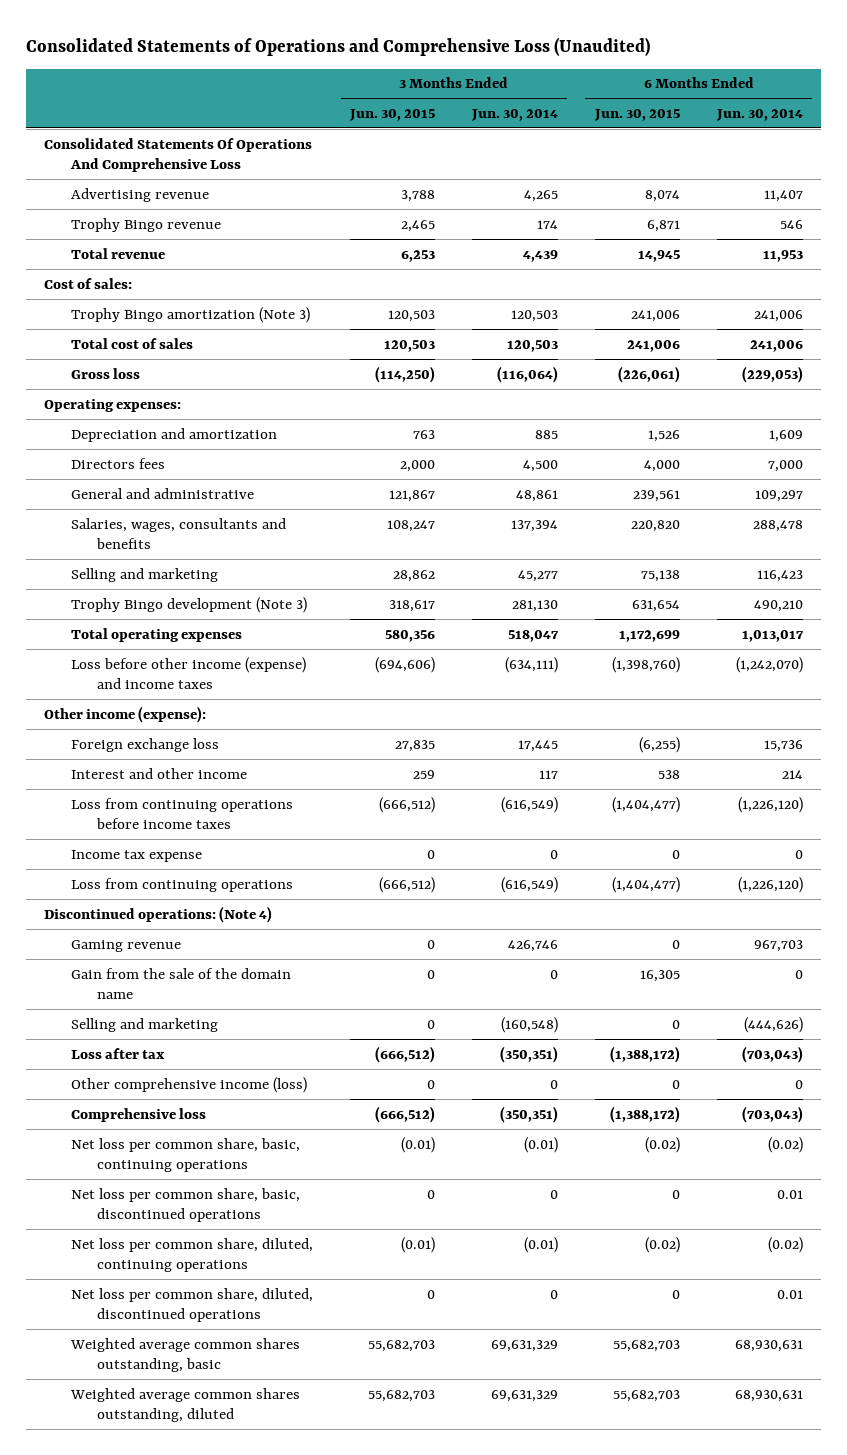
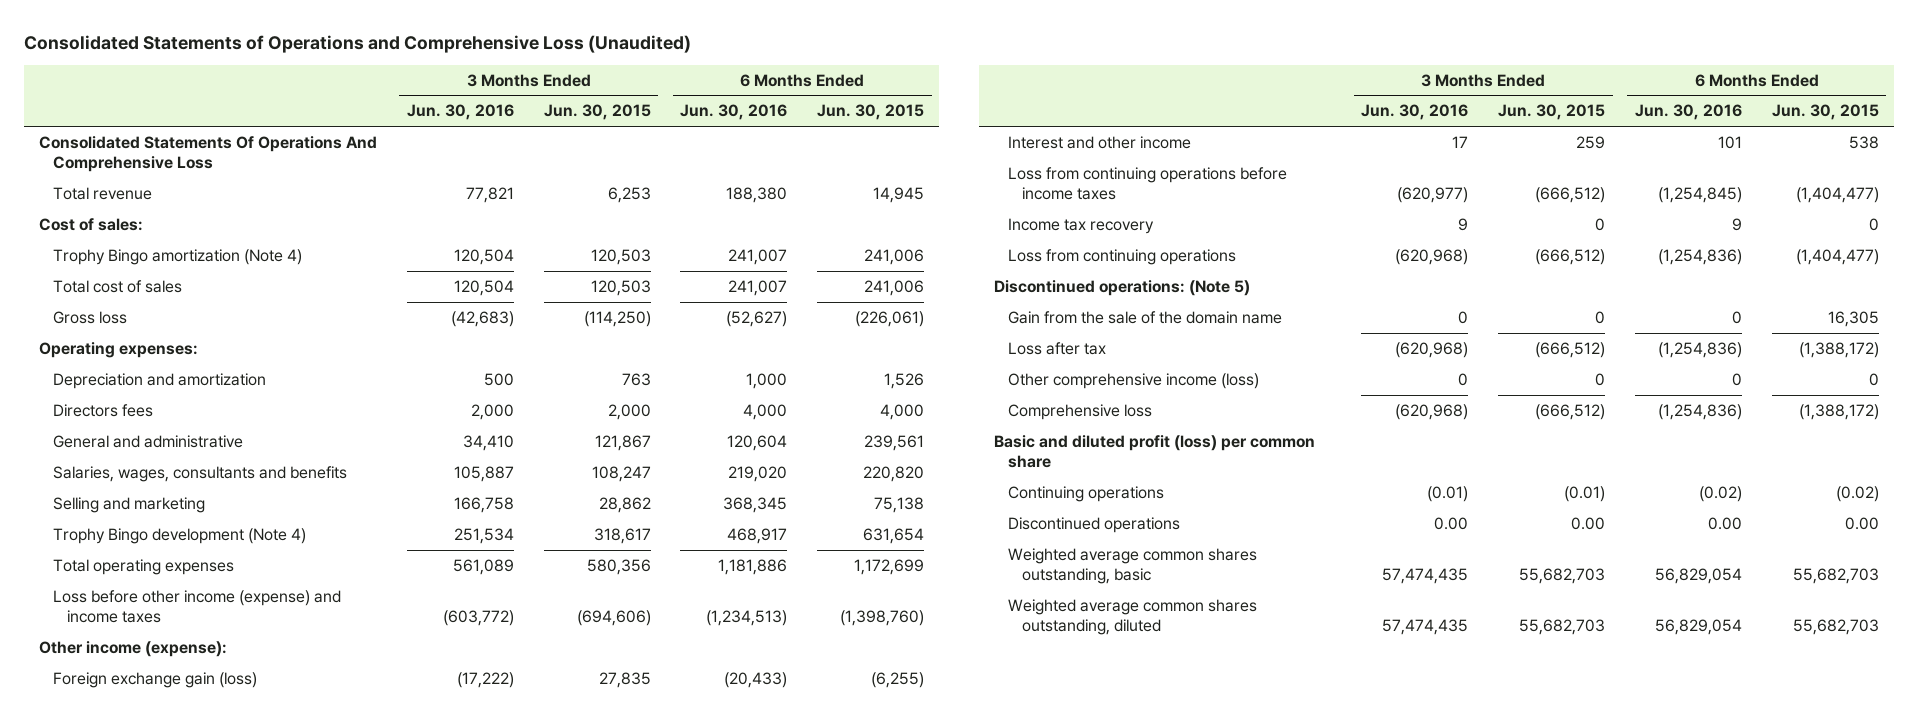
- | 3 Months Ended Jun. 30, 2015 | 3 Months Ended Jun. 30, 2014 | 6 Months Ended Jun. 30, 2015 | 6 Months Ended Jun. 30, 2014
+ | 3 Months Ended Jun. 30, 2016 | 3 Months Ended Jun. 30, 2015 | 6 Months Ended Jun. 30, 2016 | 6 Months Ended Jun. 30, 2015
- Advertising revenue | 3,788 | 4,265 | 8,074 | 11,407
- Trophy Bingo revenue | 2,465 | 174 | 6,871 | 546
- Trophy Bingo amortization (Note 3) | 120,503 | 120,503 | 241,006 | 241,006
+ Trophy Bingo amortization (Note 4) | 120,504 | 120,503 | 241,007 | 241,006
- Trophy Bingo development (Note 3) | 318,617 | 281,130 | 631,654 | 490,210
+ Trophy Bingo development (Note 4) | 251,534 | 318,617 | 468,917 | 631,654
- Foreign exchange loss | 27,835 | 17,445 | (6,255) | 15,736
+ Foreign exchange gain (loss) | (17,222) | 27,835 | (20,433) | (6,255)
- Income tax expense | 0 | 0 | 0 | 0
+ Income tax recovery | 9 | 0 | 9 | 0
- Discontinued operations: (Note 4)
- Gaming revenue | 0 | 426,746 | 0 | 967,703
+ Discontinued operations: (Note 5)
- Selling and marketing | 0 | (160,548) | 0 | (444,626)
- Net loss per common share, basic, continuing operations | (0.01) | (0.01) | (0.02) | (0.02)
- Net loss per common share, basic, discontinued operations | 0 | 0 | 0 | 0.01
- Net loss per common share, diluted, continuing operations | (0.01) | (0.01) | (0.02) | (0.02)
- Net loss per common share, diluted, discontinued operations | 0 | 0 | 0 | 0.01
+ Basic and diluted profit (loss) per common share
+ Continuing operations | (0.01) | (0.01) | (0.02) | (0.02)
+ Discontinued operations | 0.00 | 0.00 | 0.00 | 0.00

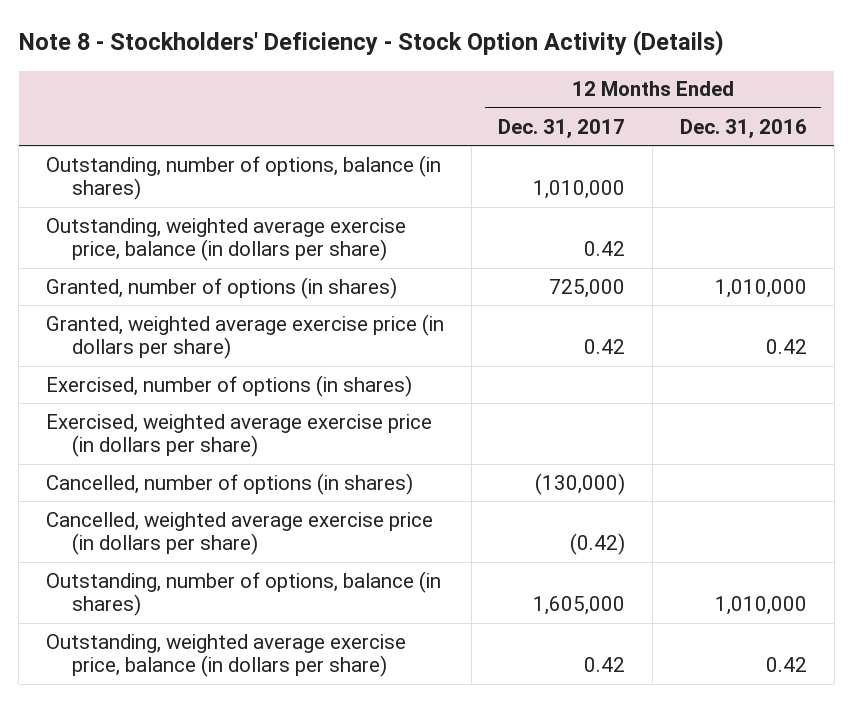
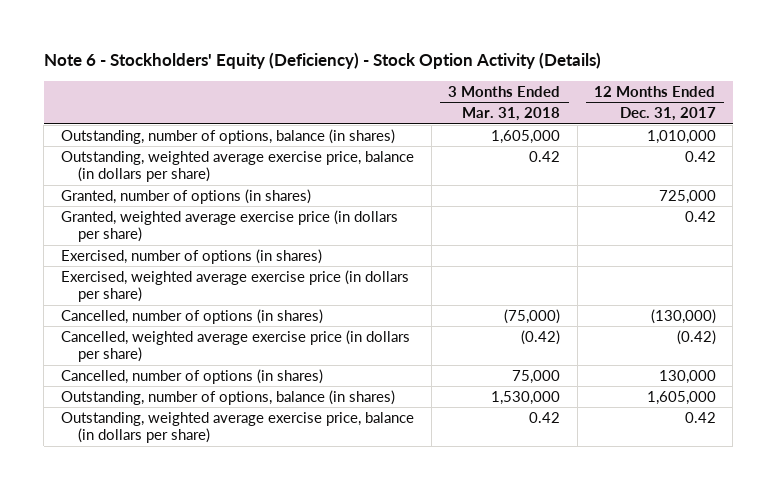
- Note 8 - Stockholders' Deficiency - Stock Option Activity (Details)
+ Note 6 - Stockholders' Equity (Deficiency) - Stock Option Activity (Details)
- | 12 Months Ended Dec. 31, 2017 | 12 Months Ended Dec. 31, 2016
+ | 3 Months Ended Mar. 31, 2018 | 12 Months Ended Dec. 31, 2017
+ Cancelled, number of options (in shares) | 75,000 | 130,000

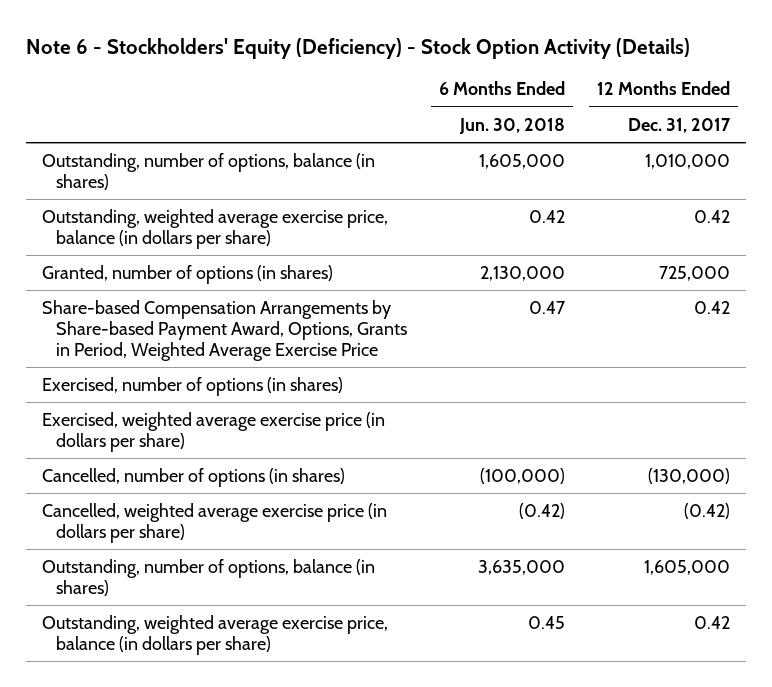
- | 3 Months Ended Mar. 31, 2018 | 12 Months Ended Dec. 31, 2017
+ | 6 Months Ended Jun. 30, 2018 | 12 Months Ended Dec. 31, 2017
- Granted, weighted average exercise price (in dollars per share) | | 0.42
+ Share-based Compensation Arrangements by Share-based Payment Award, Options, Grants in Period, Weighted Average Exercise Price | 0.47 | 0.42
- Cancelled, number of options (in shares) | 75,000 | 130,000

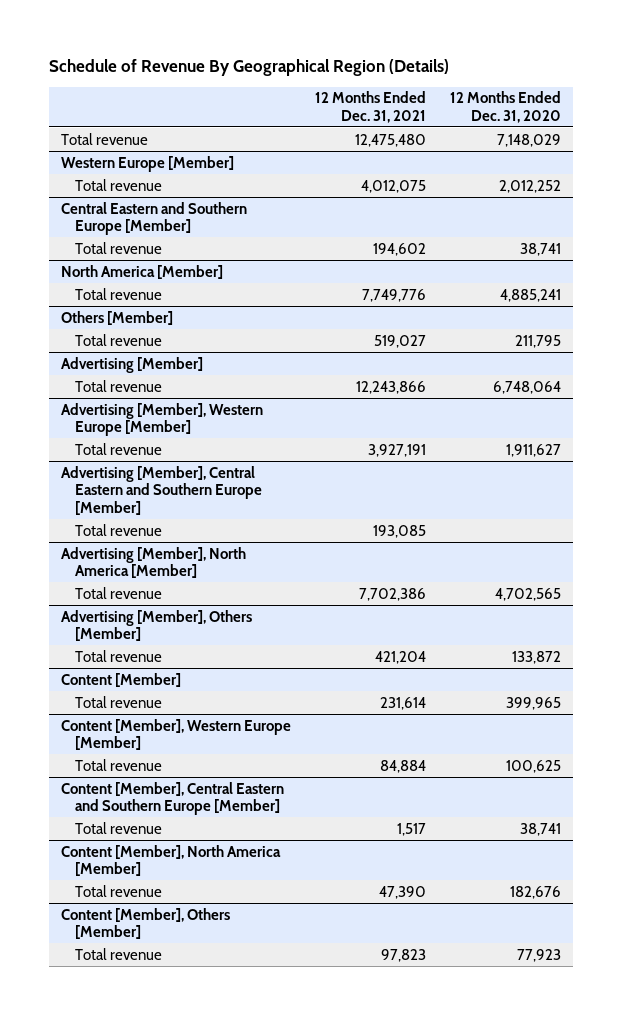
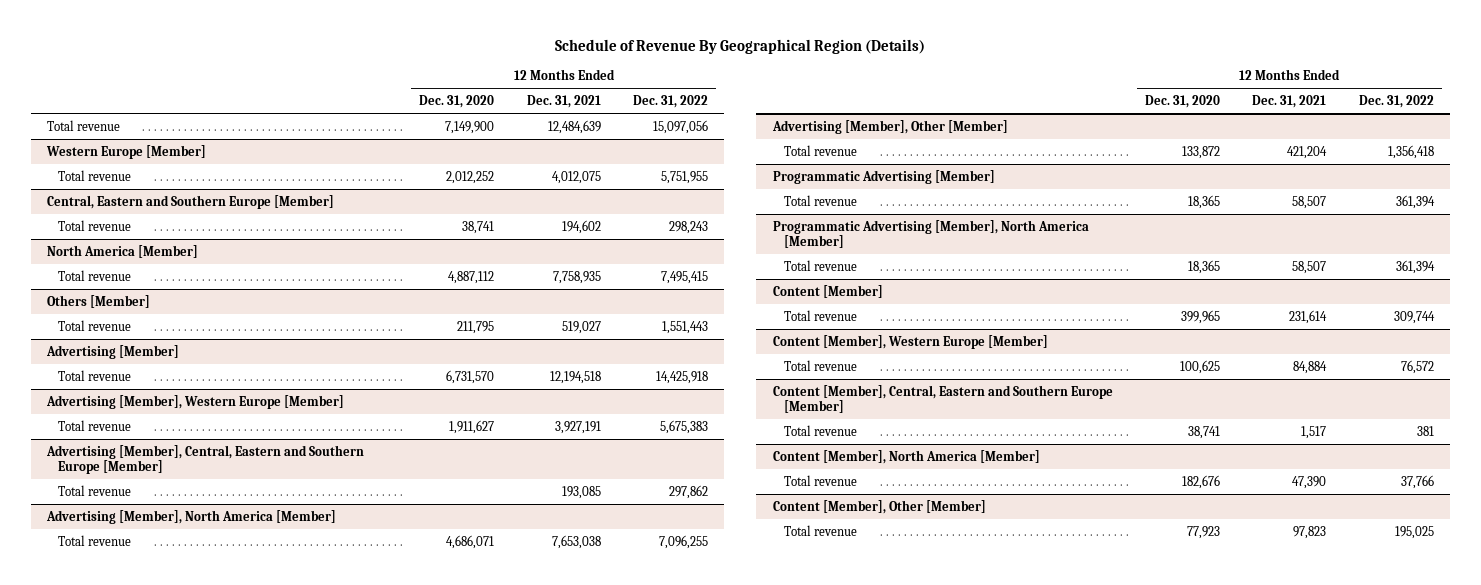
- | 12 Months Ended Dec. 31, 2021 | 12 Months Ended Dec. 31, 2020
+ | 12 Months Ended Dec. 31, 2020 | 12 Months Ended Dec. 31, 2021 | 12 Months Ended Dec. 31, 2022
- Total revenue | 12,475,480 | 7,148,029
+ Total revenue | 7,149,900 | 12,484,639 | 15,097,056
- Central Eastern and Southern Europe [Member]
+ Central, Eastern and Southern Europe [Member]
@ North America [Member]
- Total revenue | 7,749,776 | 4,885,241
+ Total revenue | 4,887,112 | 7,758,935 | 7,495,415
@ Advertising [Member]
- Total revenue | 12,243,866 | 6,748,064
+ Total revenue | 6,731,570 | 12,194,518 | 14,425,918
- Advertising [Member], Central Eastern and Southern Europe [Member]
+ Advertising [Member], Central, Eastern and Southern Europe [Member]
@ Advertising [Member], North America [Member]
- Total revenue | 7,702,386 | 4,702,565
- Advertising [Member], Others [Member]
@ Advertising [Member], North America [Member]
+ Total revenue | 4,686,071 | 7,653,038 | 7,096,255
+ Advertising [Member], Other [Member]
+ Programmatic Advertising [Member]
+ Total revenue | 18,365 | 58,507 | 361,394
+ Programmatic Advertising [Member], North America [Member]
+ Total revenue | 18,365 | 58,507 | 361,394
- Content [Member], Central Eastern and Southern Europe [Member]
+ Content [Member], Central, Eastern and Southern Europe [Member]
- Content [Member], Others [Member]
+ Content [Member], Other [Member]

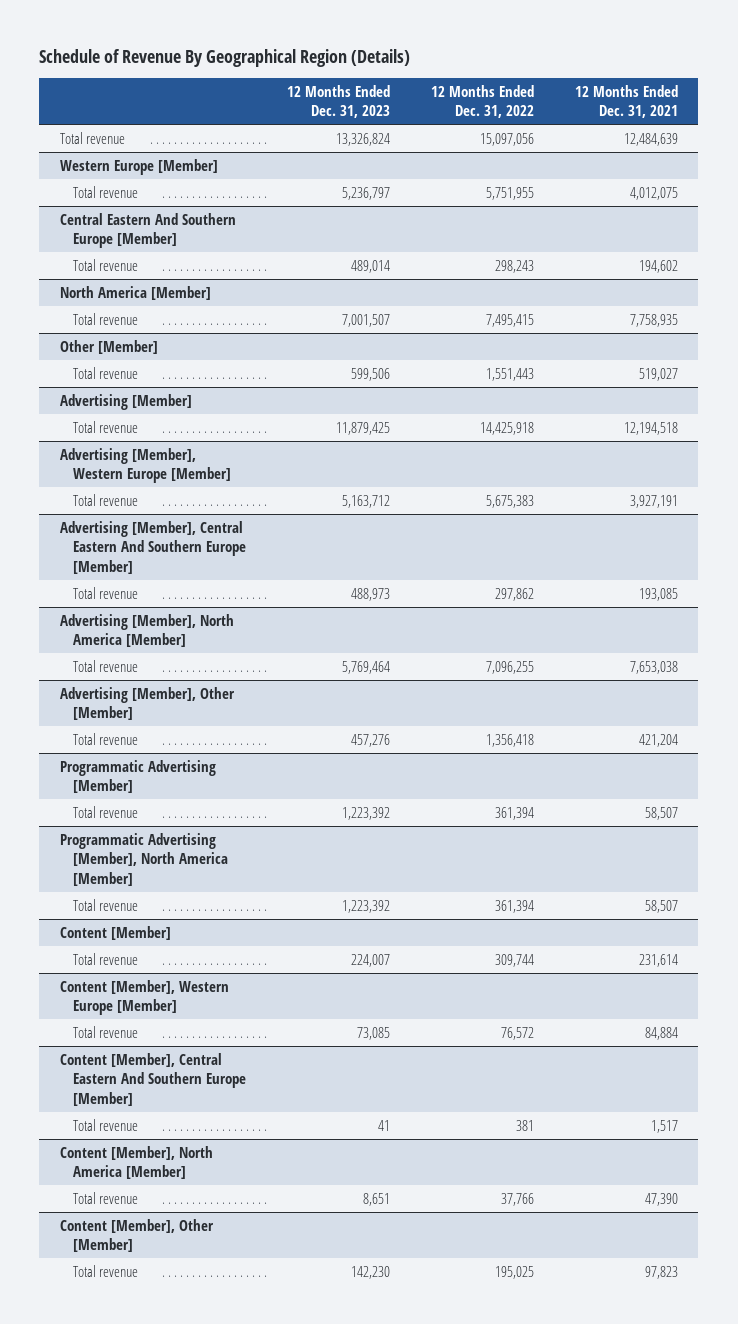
- | 12 Months Ended Dec. 31, 2020 | 12 Months Ended Dec. 31, 2021 | 12 Months Ended Dec. 31, 2022
+ | 12 Months Ended Dec. 31, 2023 | 12 Months Ended Dec. 31, 2022 | 12 Months Ended Dec. 31, 2021
- Central, Eastern and Southern Europe [Member]
+ Central Eastern And Southern Europe [Member]
- Others [Member]
+ Other [Member]
- Advertising [Member], Central, Eastern and Southern Europe [Member]
+ Advertising [Member], Central Eastern And Southern Europe [Member]
- Content [Member], Central, Eastern and Southern Europe [Member]
+ Content [Member], Central Eastern And Southern Europe [Member]

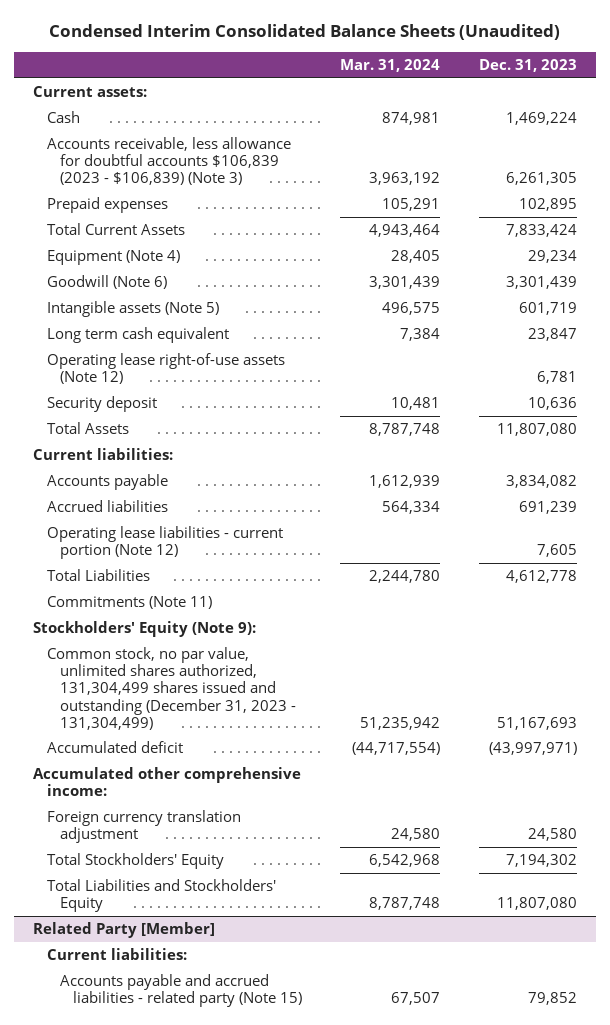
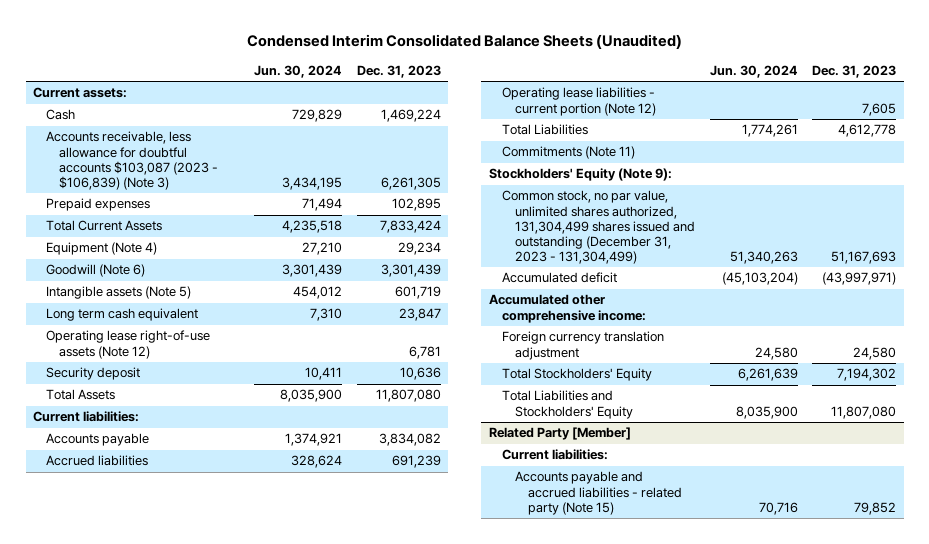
- | Mar. 31, 2024 | Dec. 31, 2023
+ | Jun. 30, 2024 | Dec. 31, 2023
- Accounts receivable, less allowance for doubtful accounts $106,839 (2023 - $106,839) (Note 3) | 3,963,192 | 6,261,305
+ Accounts receivable, less allowance for doubtful accounts $103,087 (2023 - $106,839) (Note 3) | 3,434,195 | 6,261,305

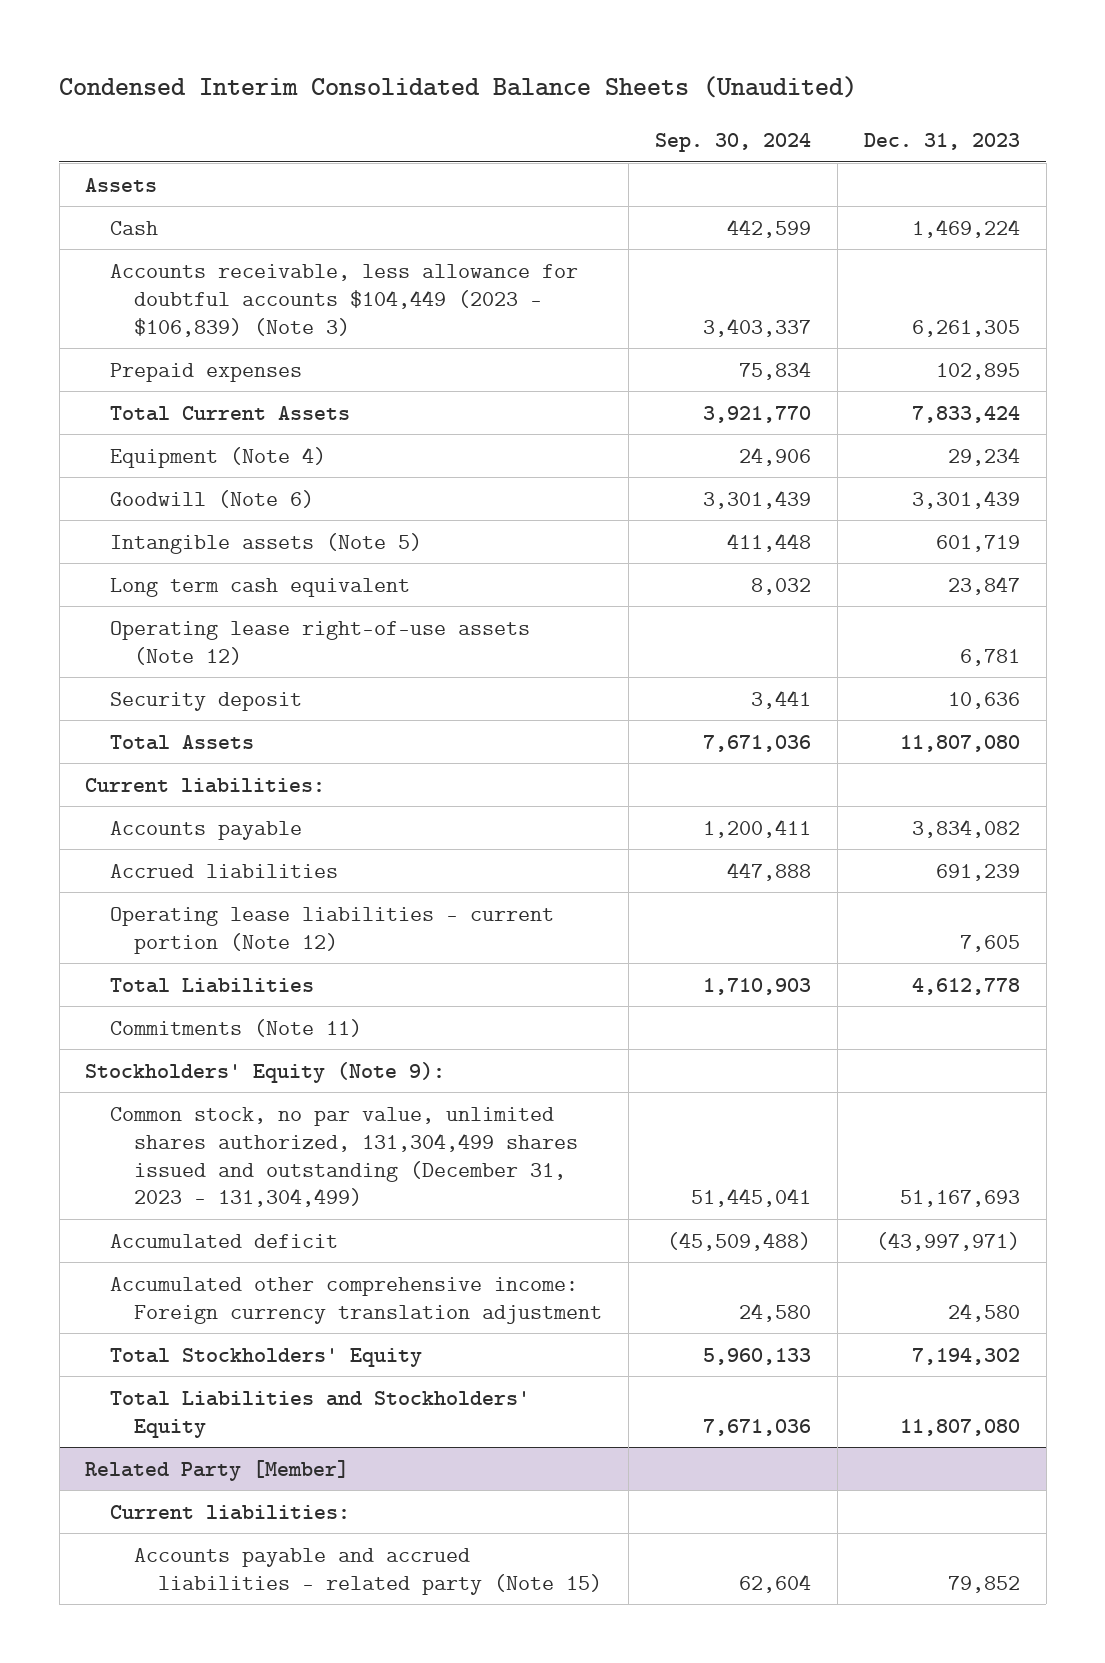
- | Jun. 30, 2024 | Dec. 31, 2023
+ | Sep. 30, 2024 | Dec. 31, 2023
- Current assets:
+ Assets
- Accounts receivable, less allowance for doubtful accounts $103,087 (2023 - $106,839) (Note 3) | 3,434,195 | 6,261,305
+ Accounts receivable, less allowance for doubtful accounts $104,449 (2023 - $106,839) (Note 3) | 3,403,337 | 6,261,305
- Accumulated other comprehensive income:
- Foreign currency translation adjustment | 24,580 | 24,580
+ Accumulated other comprehensive income: Foreign currency translation adjustment | 24,580 | 24,580

